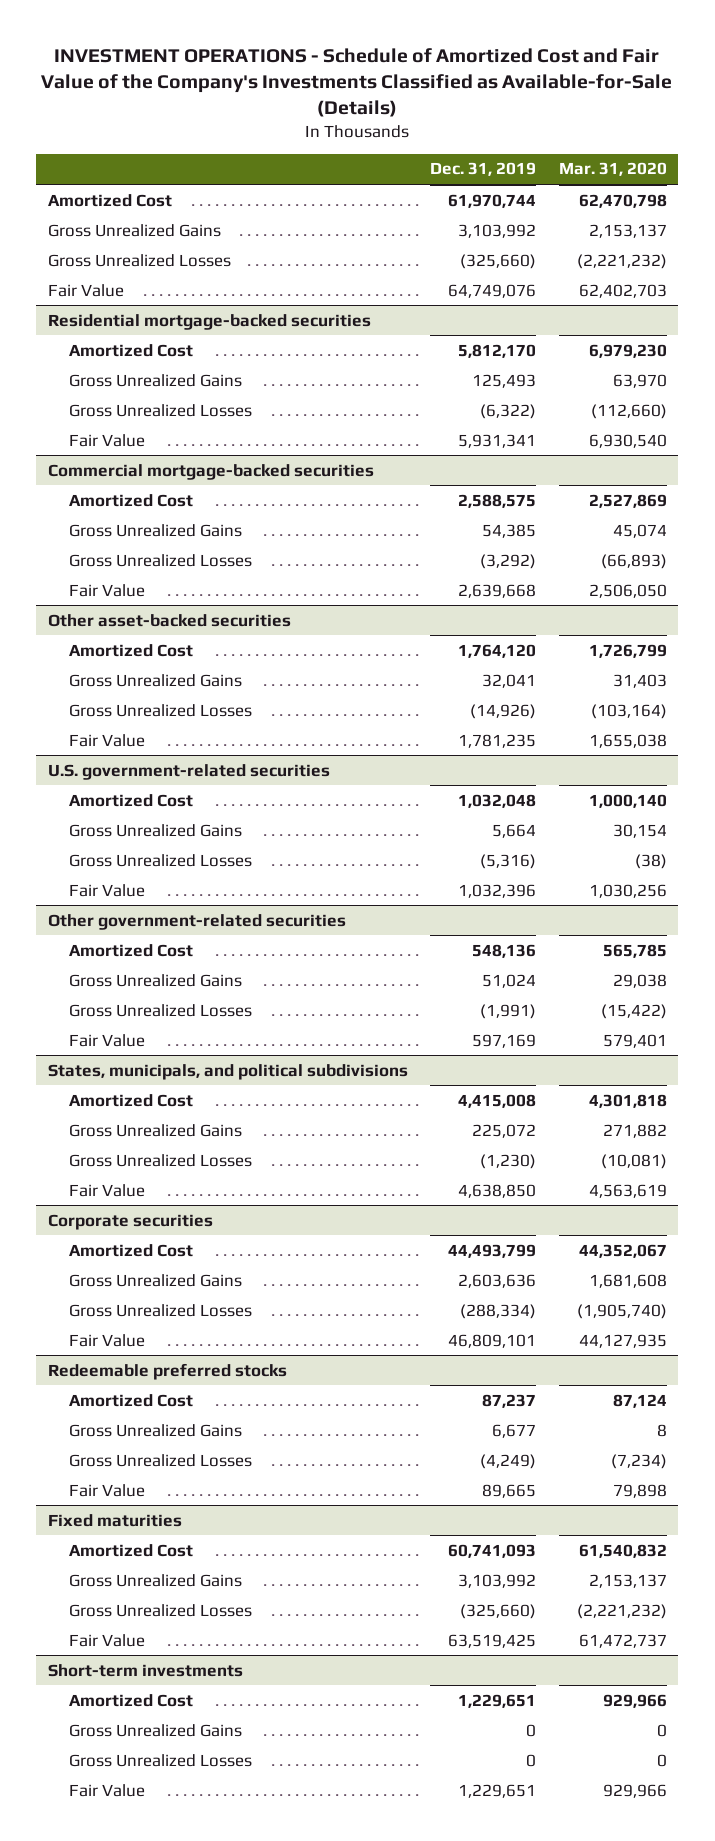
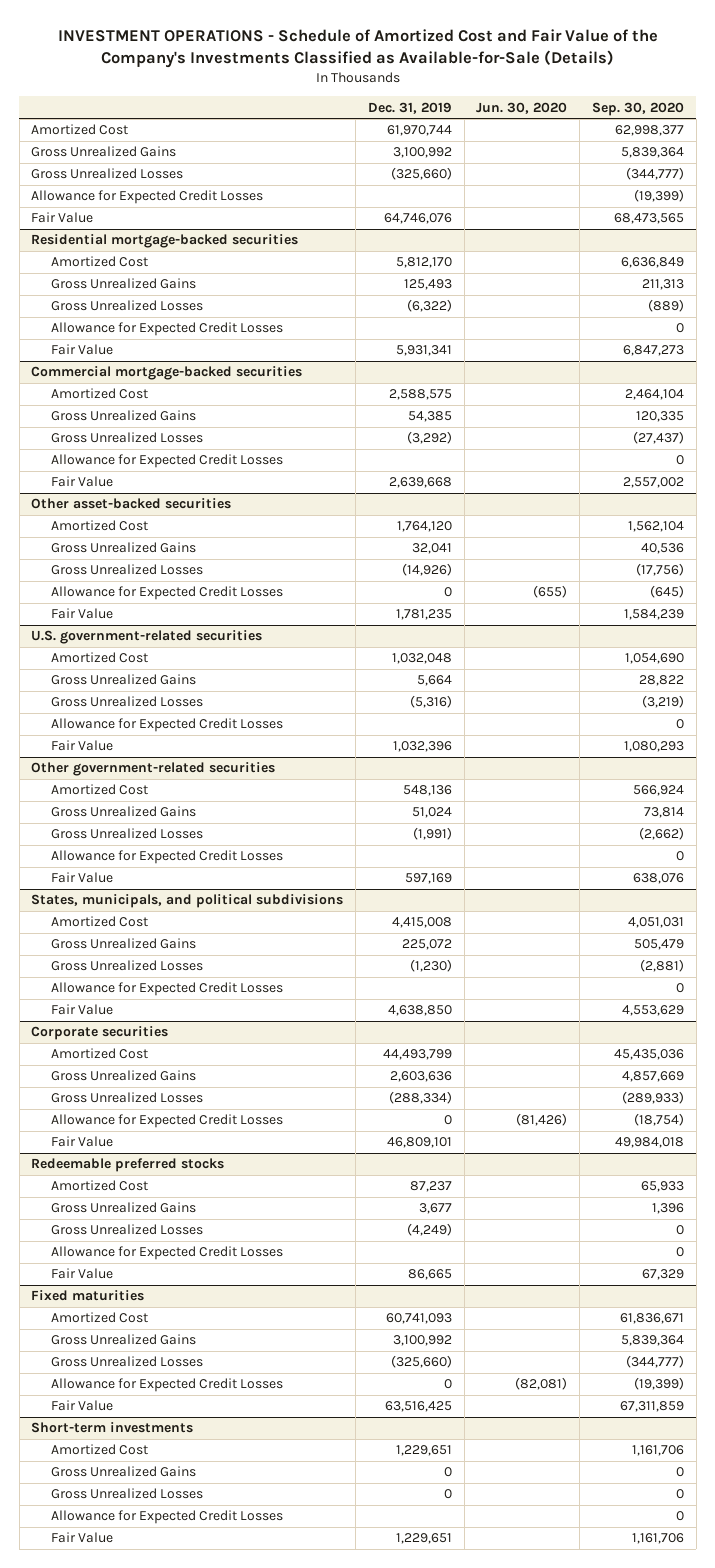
- | Dec. 31, 2019 | Mar. 31, 2020
+ | Dec. 31, 2019 | Jun. 30, 2020 | Sep. 30, 2020
- Gross Unrealized Gains | 3,103,992 | 2,153,137
+ Gross Unrealized Gains | 3,100,992 | | 5,839,364
- Fair Value | 64,749,076 | 62,402,703
+ Allowance for Expected Credit Losses | | | (19,399)
+ Fair Value | 64,746,076 | | 68,473,565
@ Residential mortgage-backed securities
+ Allowance for Expected Credit Losses | | | 0
@ Commercial mortgage-backed securities
+ Allowance for Expected Credit Losses | | | 0
@ Other asset-backed securities
+ Allowance for Expected Credit Losses | 0 | (655) | (645)
@ U.S. government-related securities
+ Allowance for Expected Credit Losses | | | 0
@ Other government-related securities
+ Allowance for Expected Credit Losses | | | 0
@ States, municipals, and political subdivisions
+ Allowance for Expected Credit Losses | | | 0
@ Corporate securities
+ Allowance for Expected Credit Losses | 0 | (81,426) | (18,754)
@ Redeemable preferred stocks
- Gross Unrealized Gains | 6,677 | 8
+ Gross Unrealized Gains | 3,677 | | 1,396
- Fair Value | 89,665 | 79,898
+ Allowance for Expected Credit Losses | | | 0
+ Fair Value | 86,665 | | 67,329
@ Fixed maturities
- Gross Unrealized Gains | 3,103,992 | 2,153,137
+ Gross Unrealized Gains | 3,100,992 | | 5,839,364
- Fair Value | 63,519,425 | 61,472,737
+ Allowance for Expected Credit Losses | 0 | (82,081) | (19,399)
+ Fair Value | 63,516,425 | | 67,311,859
@ Short-term investments
+ Allowance for Expected Credit Losses | | | 0

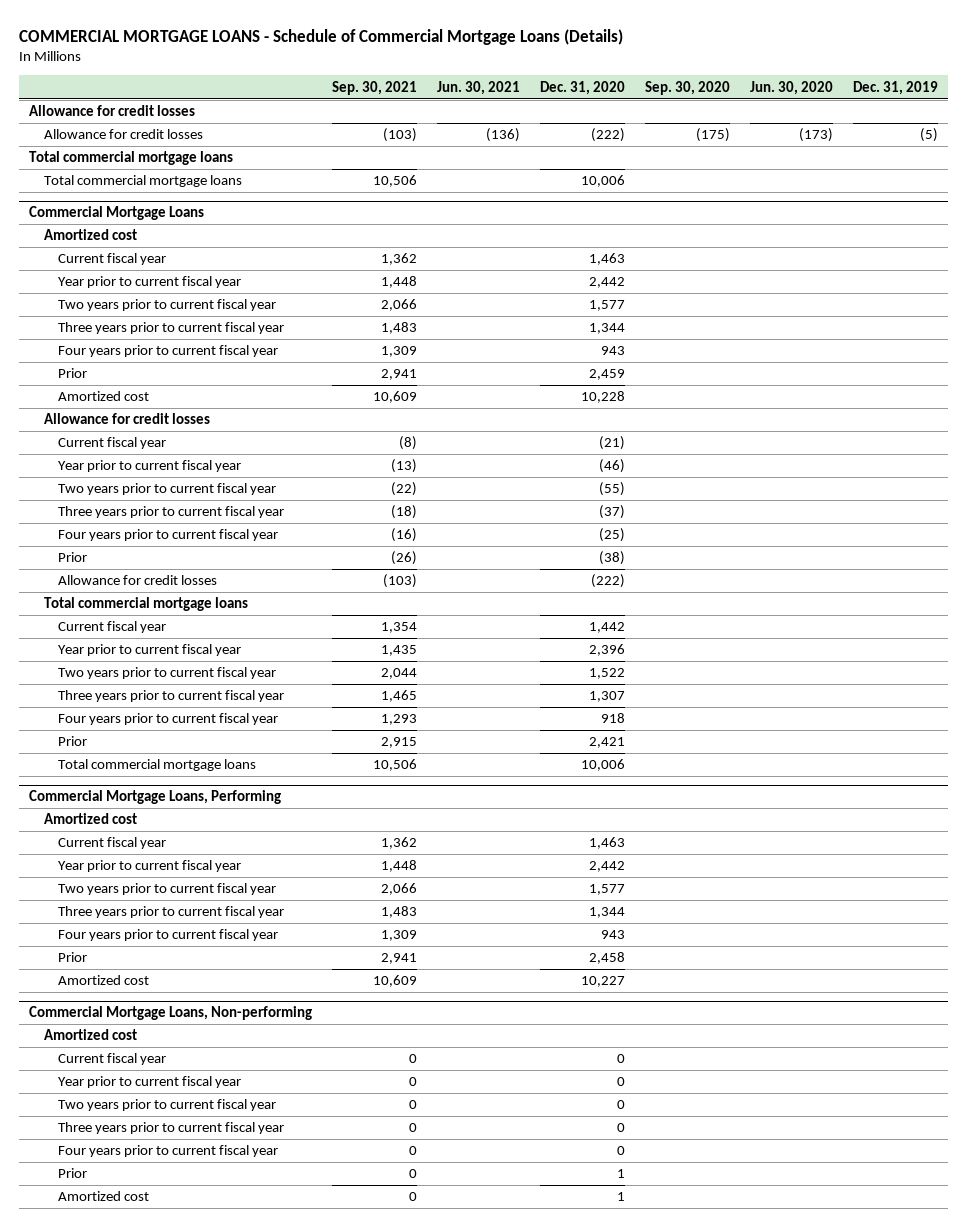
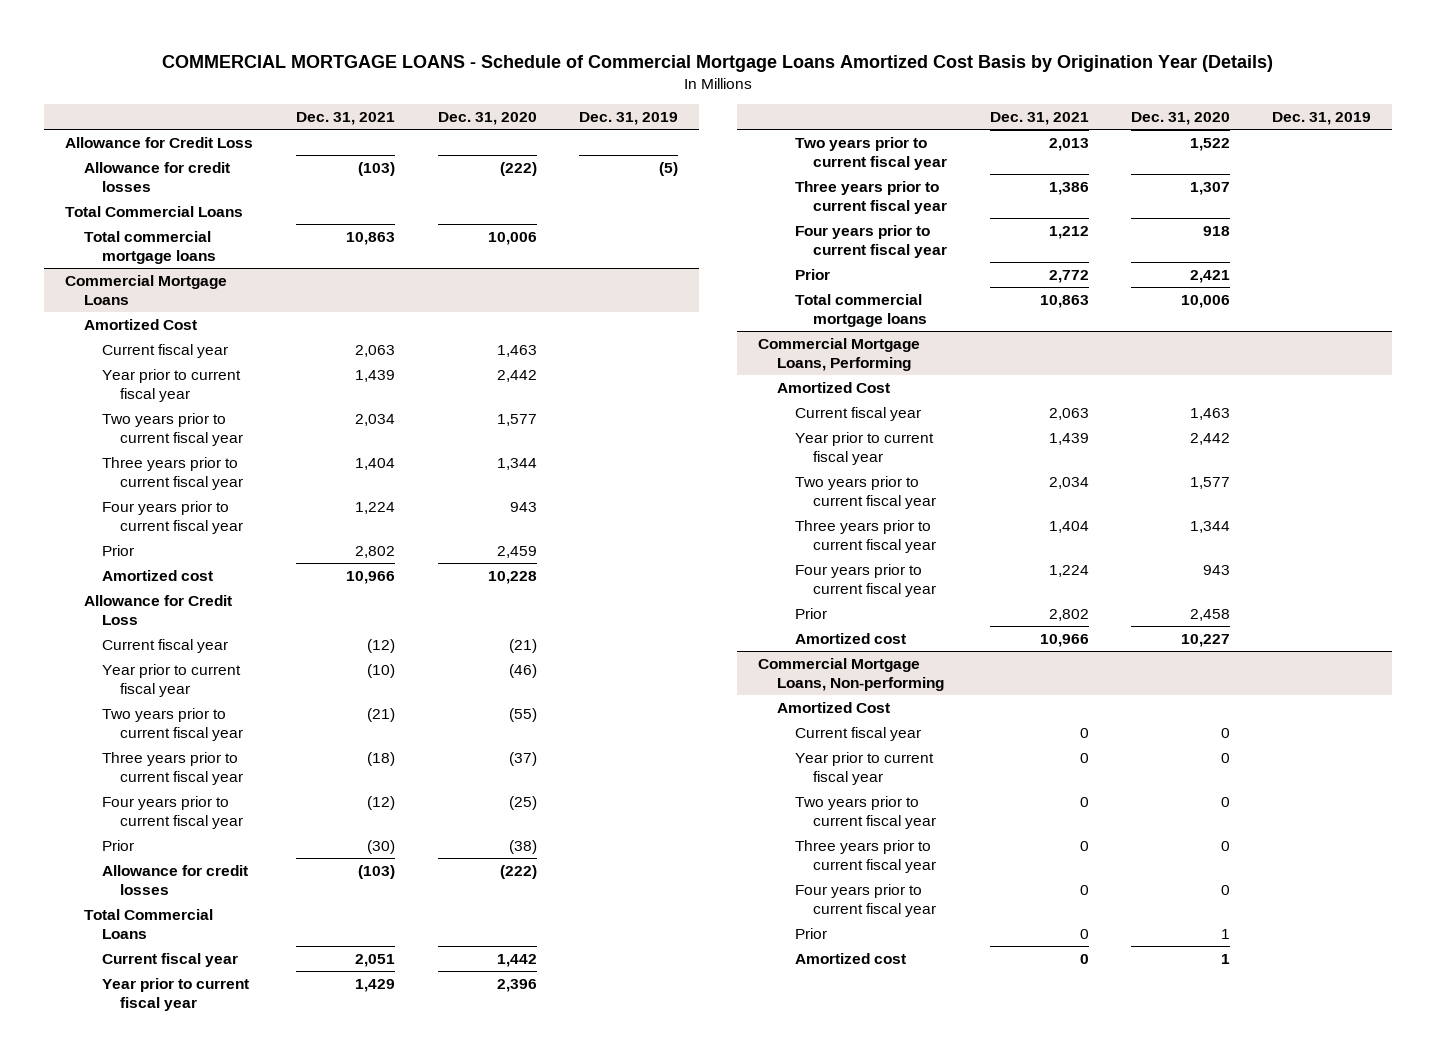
- COMMERCIAL MORTGAGE LOANS - Schedule of Commercial Mortgage Loans (Details)
+ COMMERCIAL MORTGAGE LOANS - Schedule of Commercial Mortgage Loans Amortized Cost Basis by Origination Year (Details)
- | Sep. 30, 2021 | Jun. 30, 2021 | Dec. 31, 2020 | Sep. 30, 2020 | Jun. 30, 2020 | Dec. 31, 2019
+ | Dec. 31, 2021 | Dec. 31, 2020 | Dec. 31, 2019
- Allowance for credit losses
+ Allowance for Credit Loss
- Total commercial mortgage loans
+ Total Commercial Loans
@ Commercial Mortgage Loans
- Amortized cost
+ Amortized Cost
- Allowance for credit losses
+ Allowance for Credit Loss
- Total commercial mortgage loans
+ Total Commercial Loans
@ Commercial Mortgage Loans, Performing
- Amortized cost
+ Amortized Cost
@ Commercial Mortgage Loans, Non-performing
- Amortized cost
+ Amortized Cost

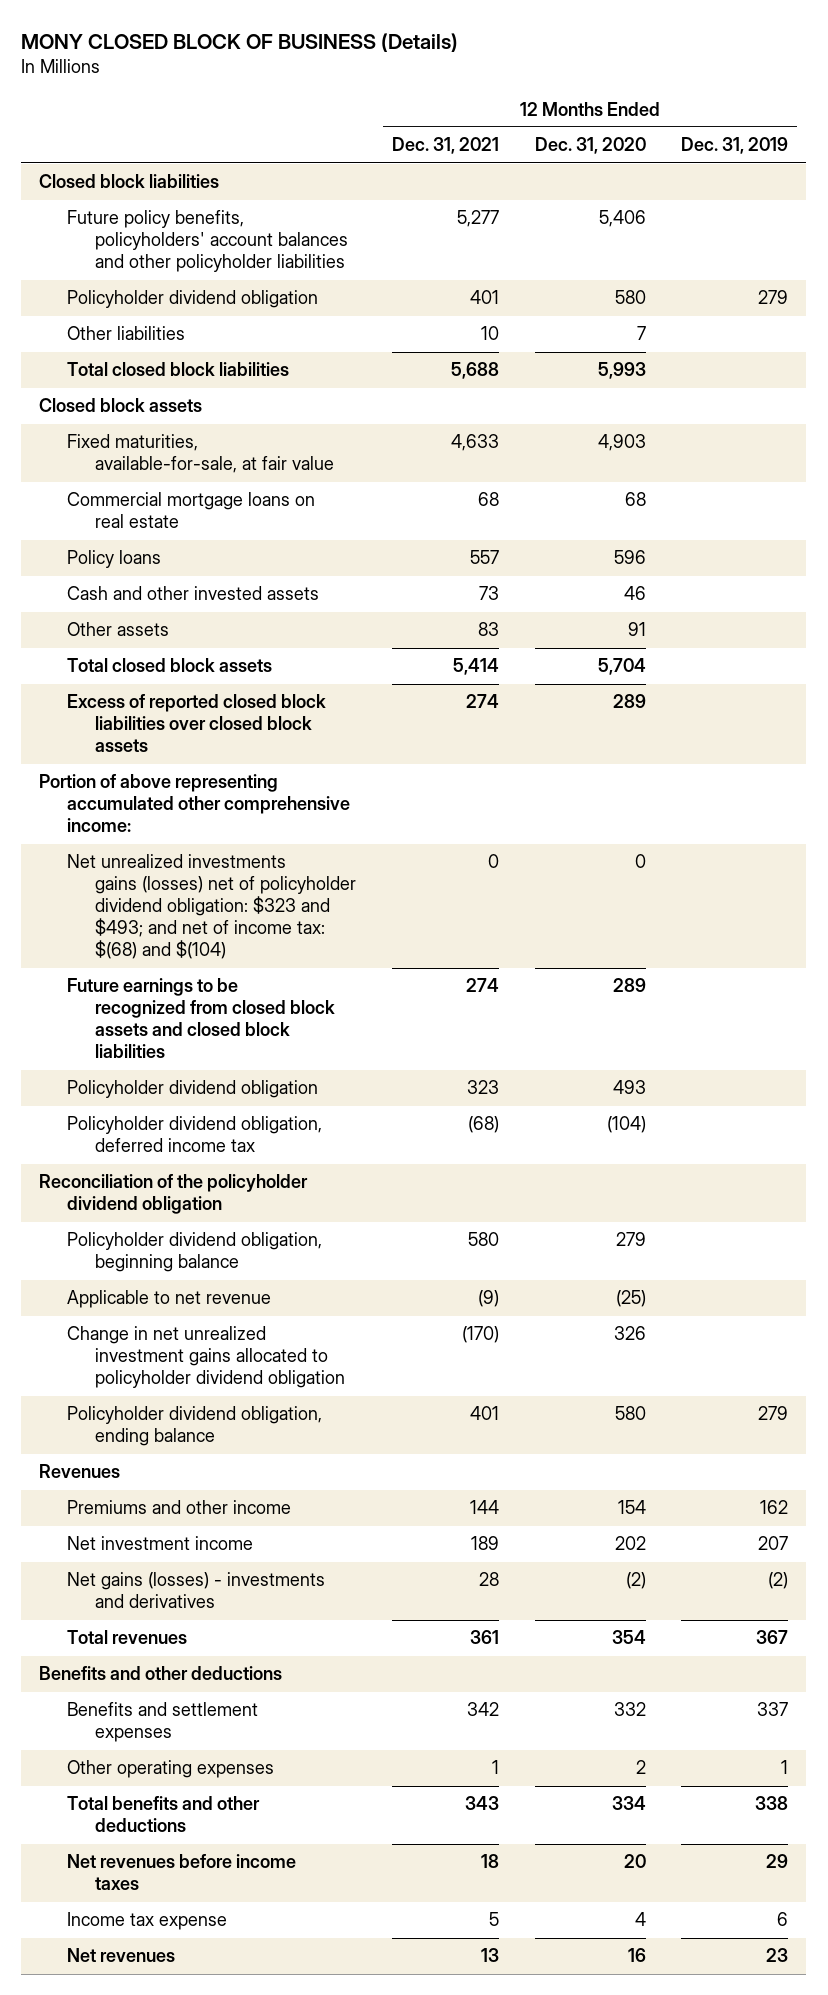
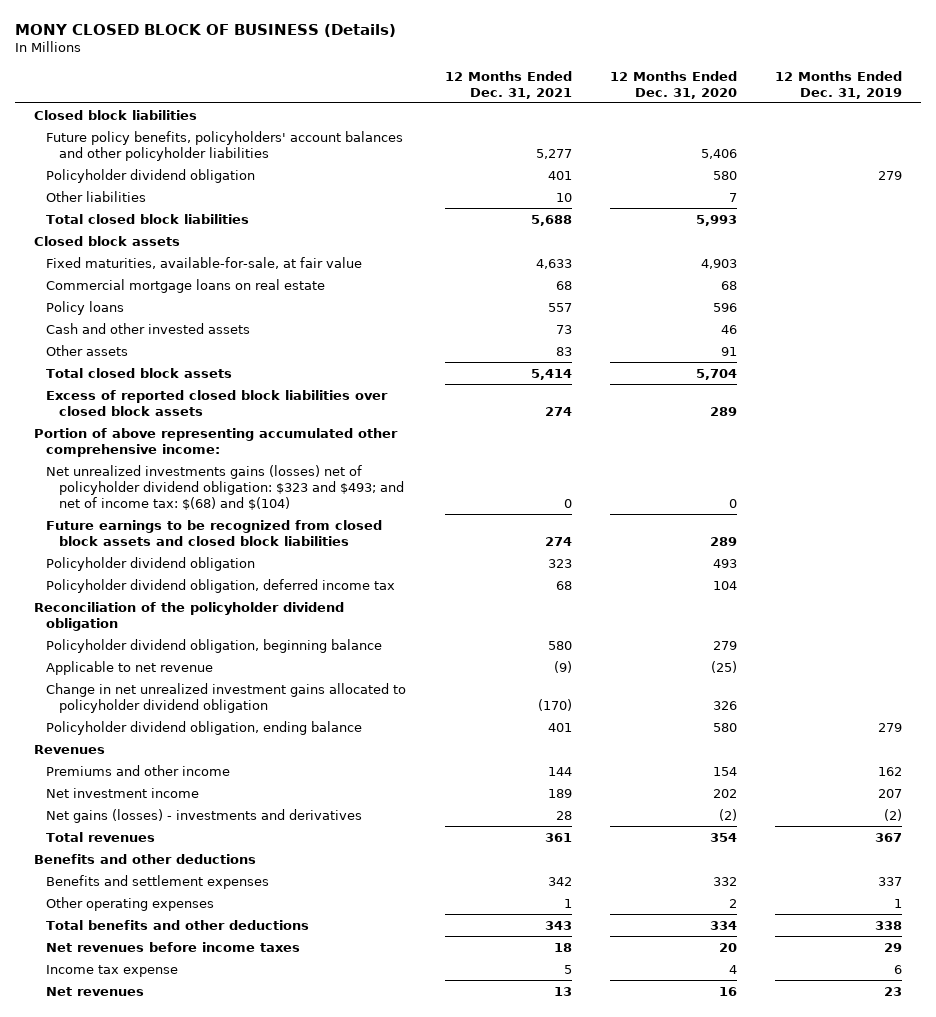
- Policyholder dividend obligation, deferred income tax | (68) | (104) |
+ Policyholder dividend obligation, deferred income tax | 68 | 104 |

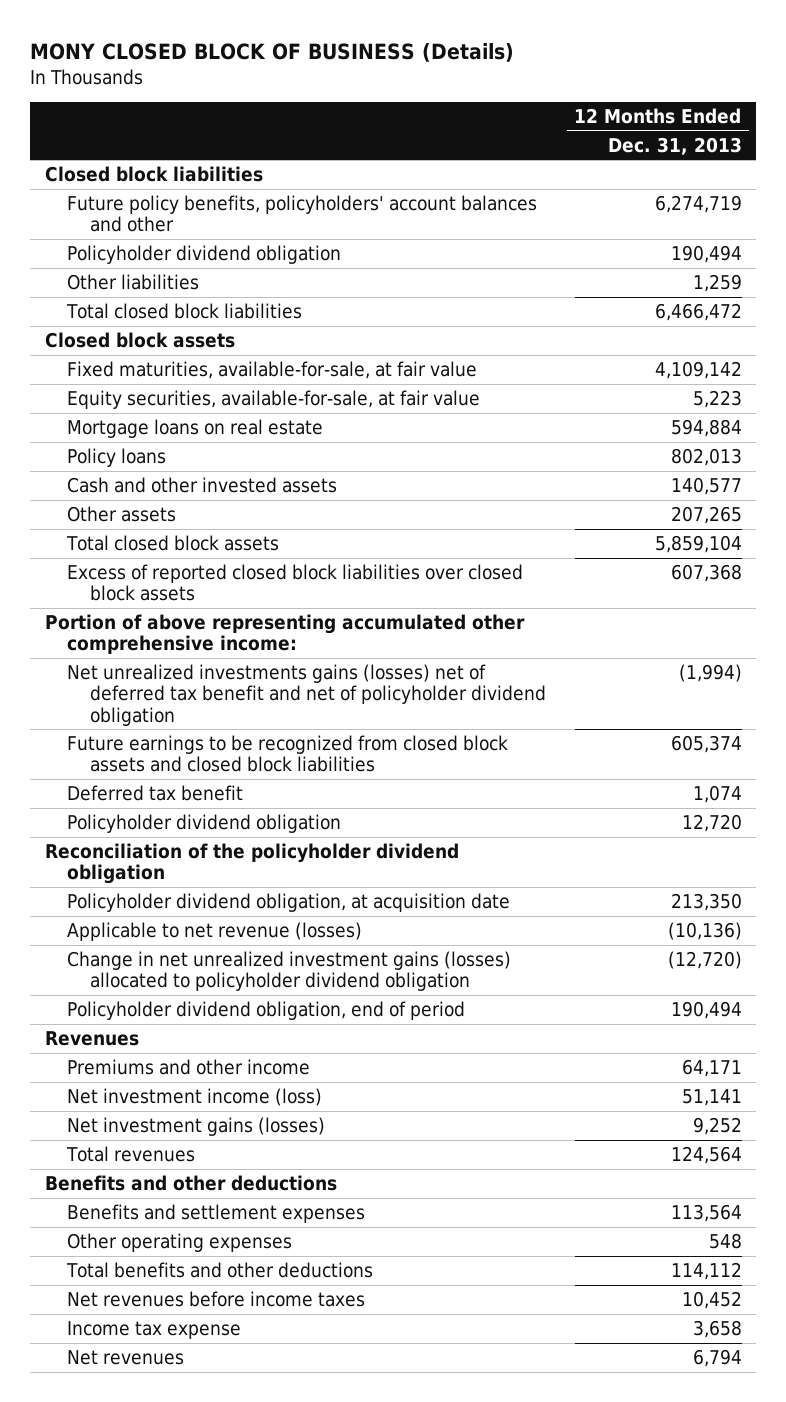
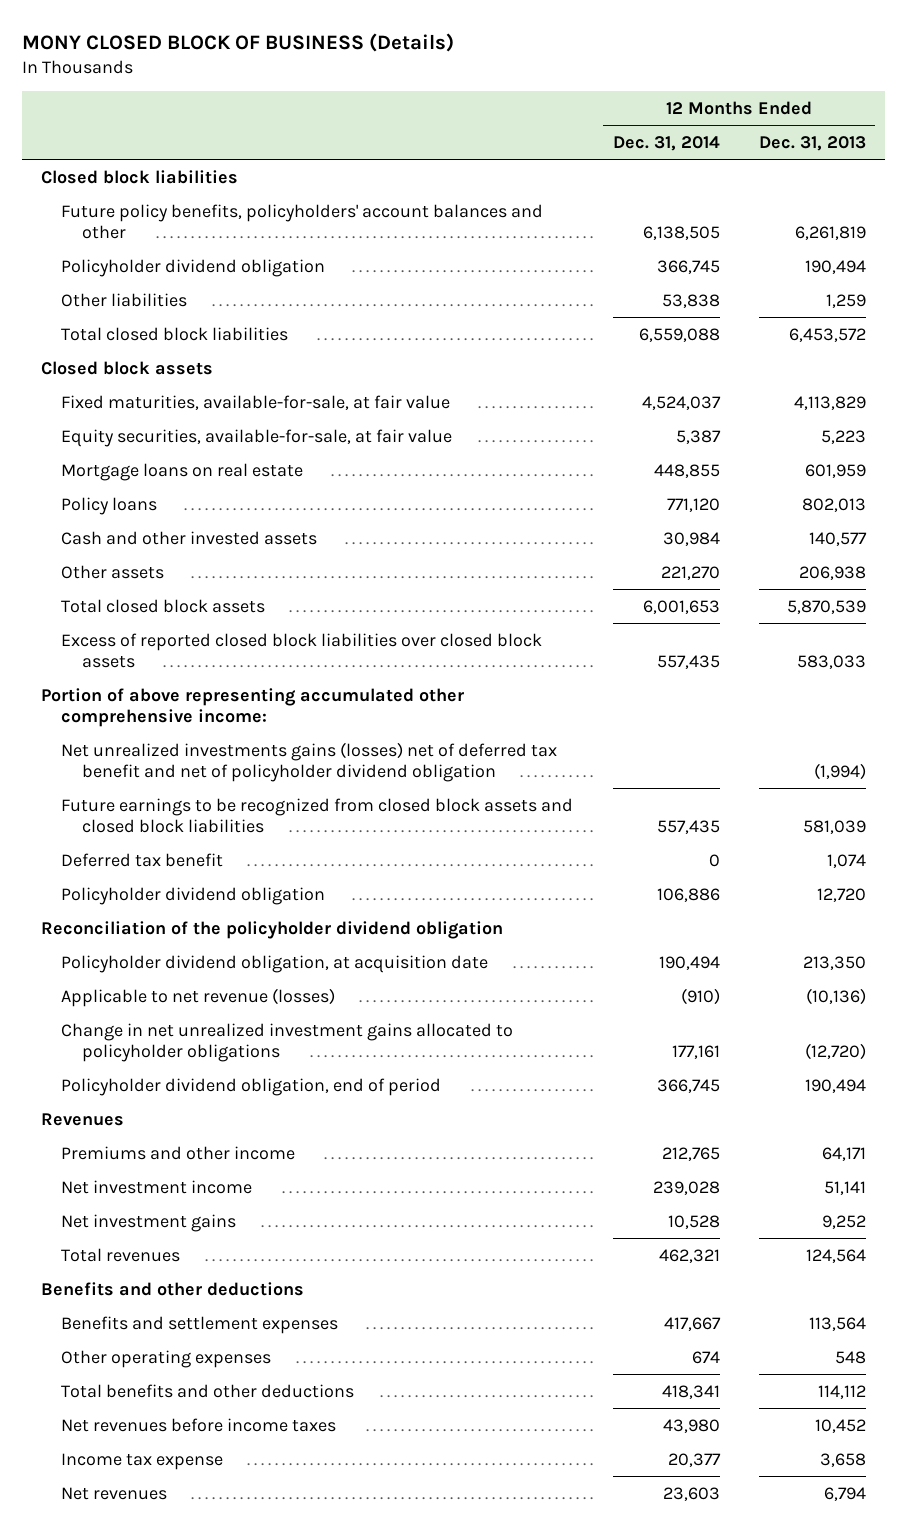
- | 12 Months Ended Dec. 31, 2013
+ | 12 Months Ended Dec. 31, 2014 | 12 Months Ended Dec. 31, 2013
- Future policy benefits, policyholders' account balances and other | 6,274,719
+ Future policy benefits, policyholders' account balances and other | 6,138,505 | 6,261,819
- Total closed block liabilities | 6,466,472
+ Total closed block liabilities | 6,559,088 | 6,453,572
- Fixed maturities, available-for-sale, at fair value | 4,109,142
+ Fixed maturities, available-for-sale, at fair value | 4,524,037 | 4,113,829
- Mortgage loans on real estate | 594,884
+ Mortgage loans on real estate | 448,855 | 601,959
- Other assets | 207,265
- Total closed block assets | 5,859,104
- Excess of reported closed block liabilities over closed block assets | 607,368
+ Other assets | 221,270 | 206,938
+ Total closed block assets | 6,001,653 | 5,870,539
+ Excess of reported closed block liabilities over closed block assets | 557,435 | 583,033
- Future earnings to be recognized from closed block assets and closed block liabilities | 605,374
+ Future earnings to be recognized from closed block assets and closed block liabilities | 557,435 | 581,039
- Change in net unrealized investment gains (losses) allocated to policyholder dividend obligation | (12,720)
+ Change in net unrealized investment gains allocated to policyholder obligations | 177,161 | (12,720)
- Net investment income (loss) | 51,141
- Net investment gains (losses) | 9,252
+ Net investment income | 239,028 | 51,141
+ Net investment gains | 10,528 | 9,252

